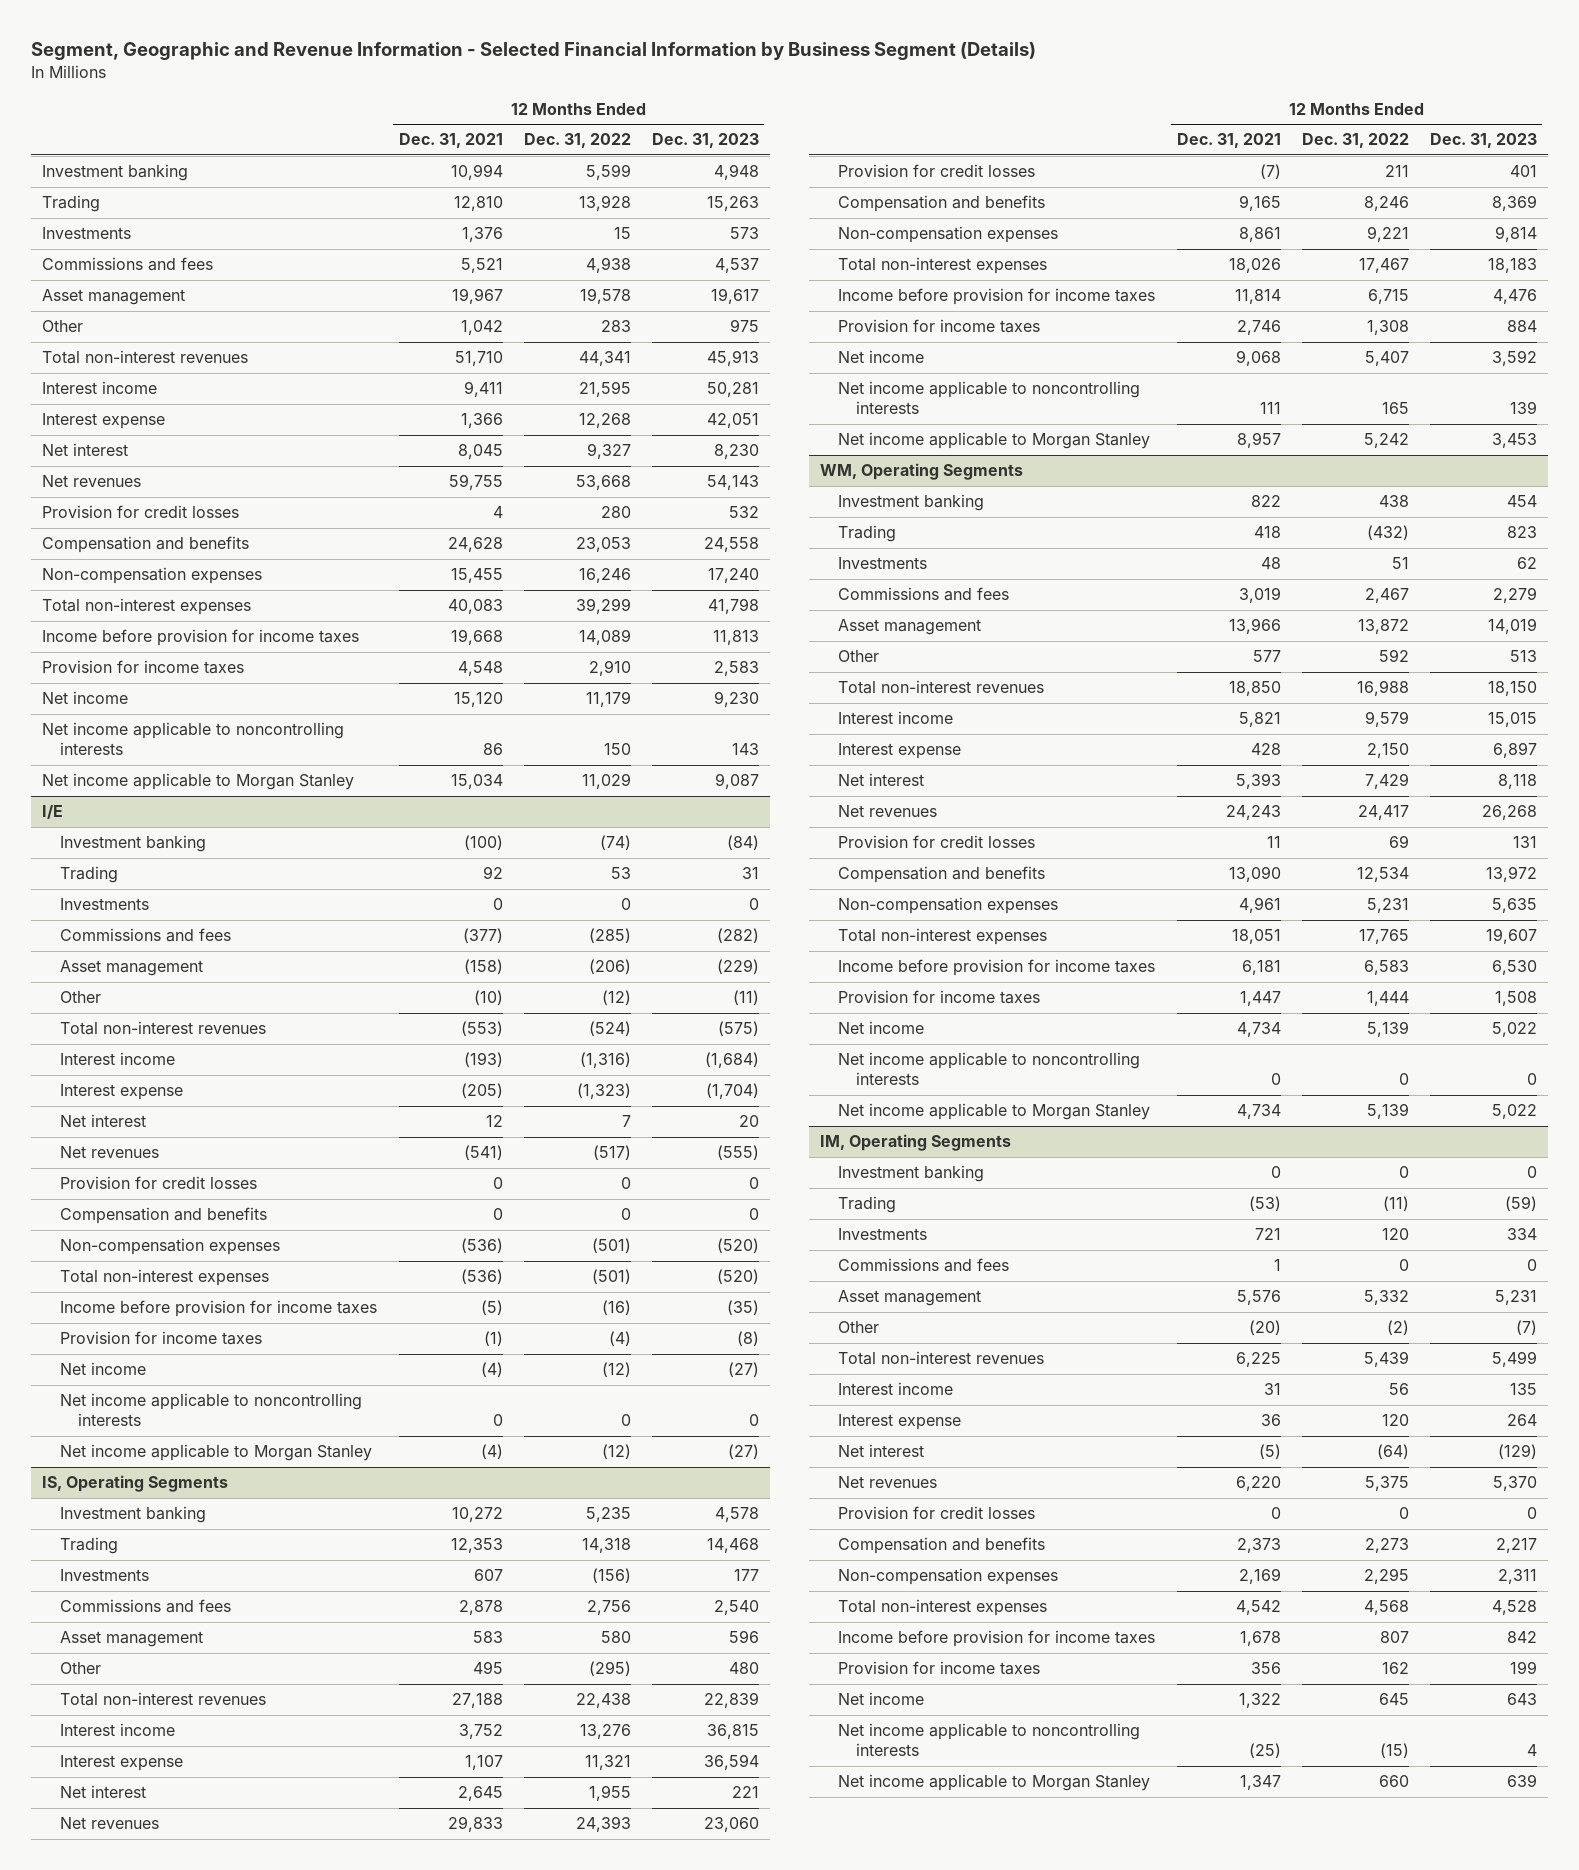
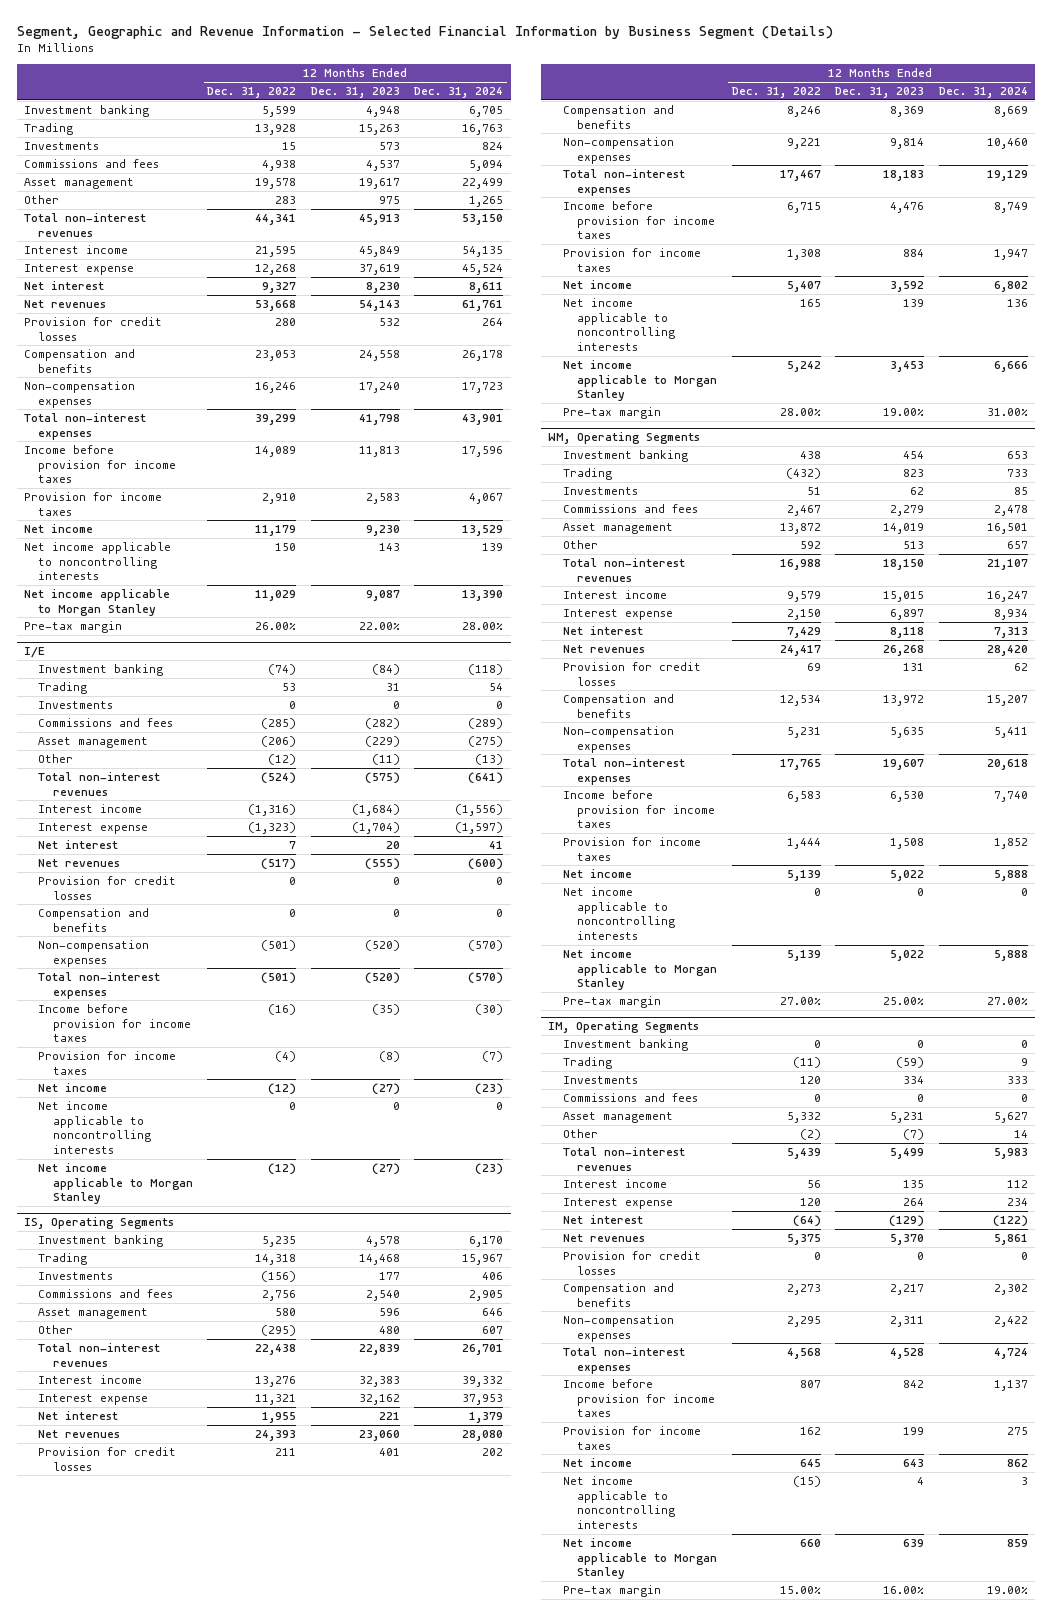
- | 12 Months Ended Dec. 31, 2021 | 12 Months Ended Dec. 31, 2022 | 12 Months Ended Dec. 31, 2023
+ | 12 Months Ended Dec. 31, 2022 | 12 Months Ended Dec. 31, 2023 | 12 Months Ended Dec. 31, 2024
- Interest income | 9,411 | 21,595 | 50,281
- Interest expense | 1,366 | 12,268 | 42,051
+ Interest income | 21,595 | 45,849 | 54,135
+ Interest expense | 12,268 | 37,619 | 45,524
+ Pre-tax margin | 26.00% | 22.00% | 28.00%
@ IS, Operating Segments
- Interest income | 3,752 | 13,276 | 36,815
- Interest expense | 1,107 | 11,321 | 36,594
+ Interest income | 13,276 | 32,383 | 39,332
+ Interest expense | 11,321 | 32,162 | 37,953
+ Pre-tax margin | 28.00% | 19.00% | 31.00%
@ WM, Operating Segments
+ Pre-tax margin | 27.00% | 25.00% | 27.00%
@ IM, Operating Segments
+ Pre-tax margin | 15.00% | 16.00% | 19.00%

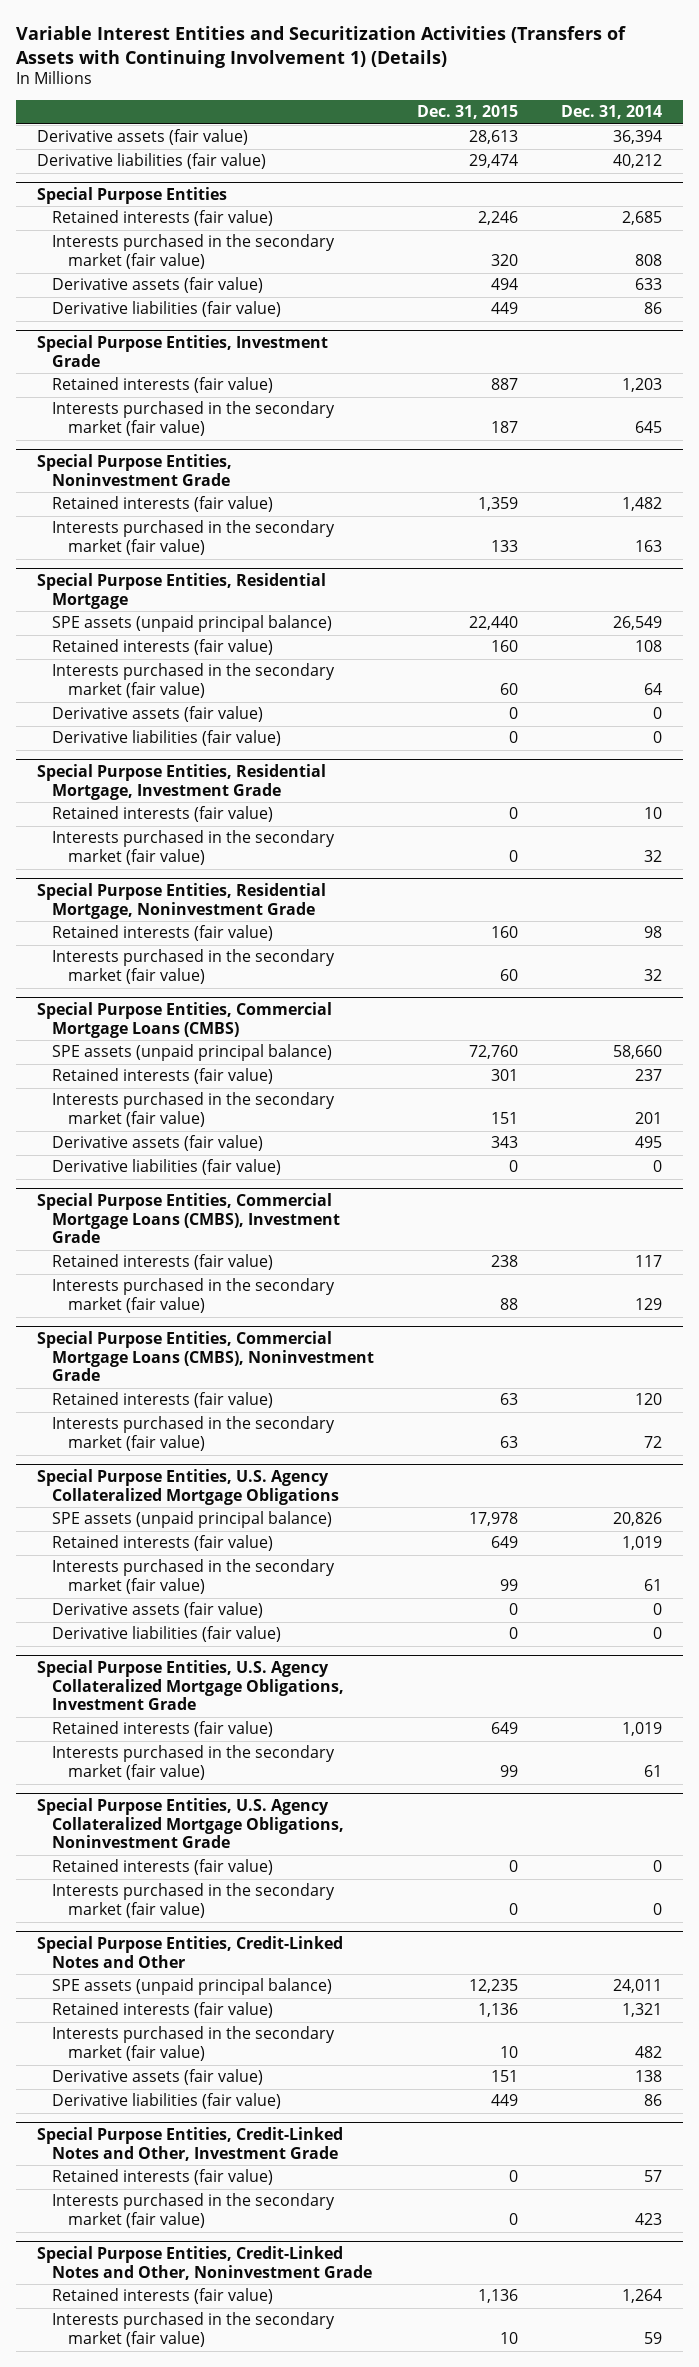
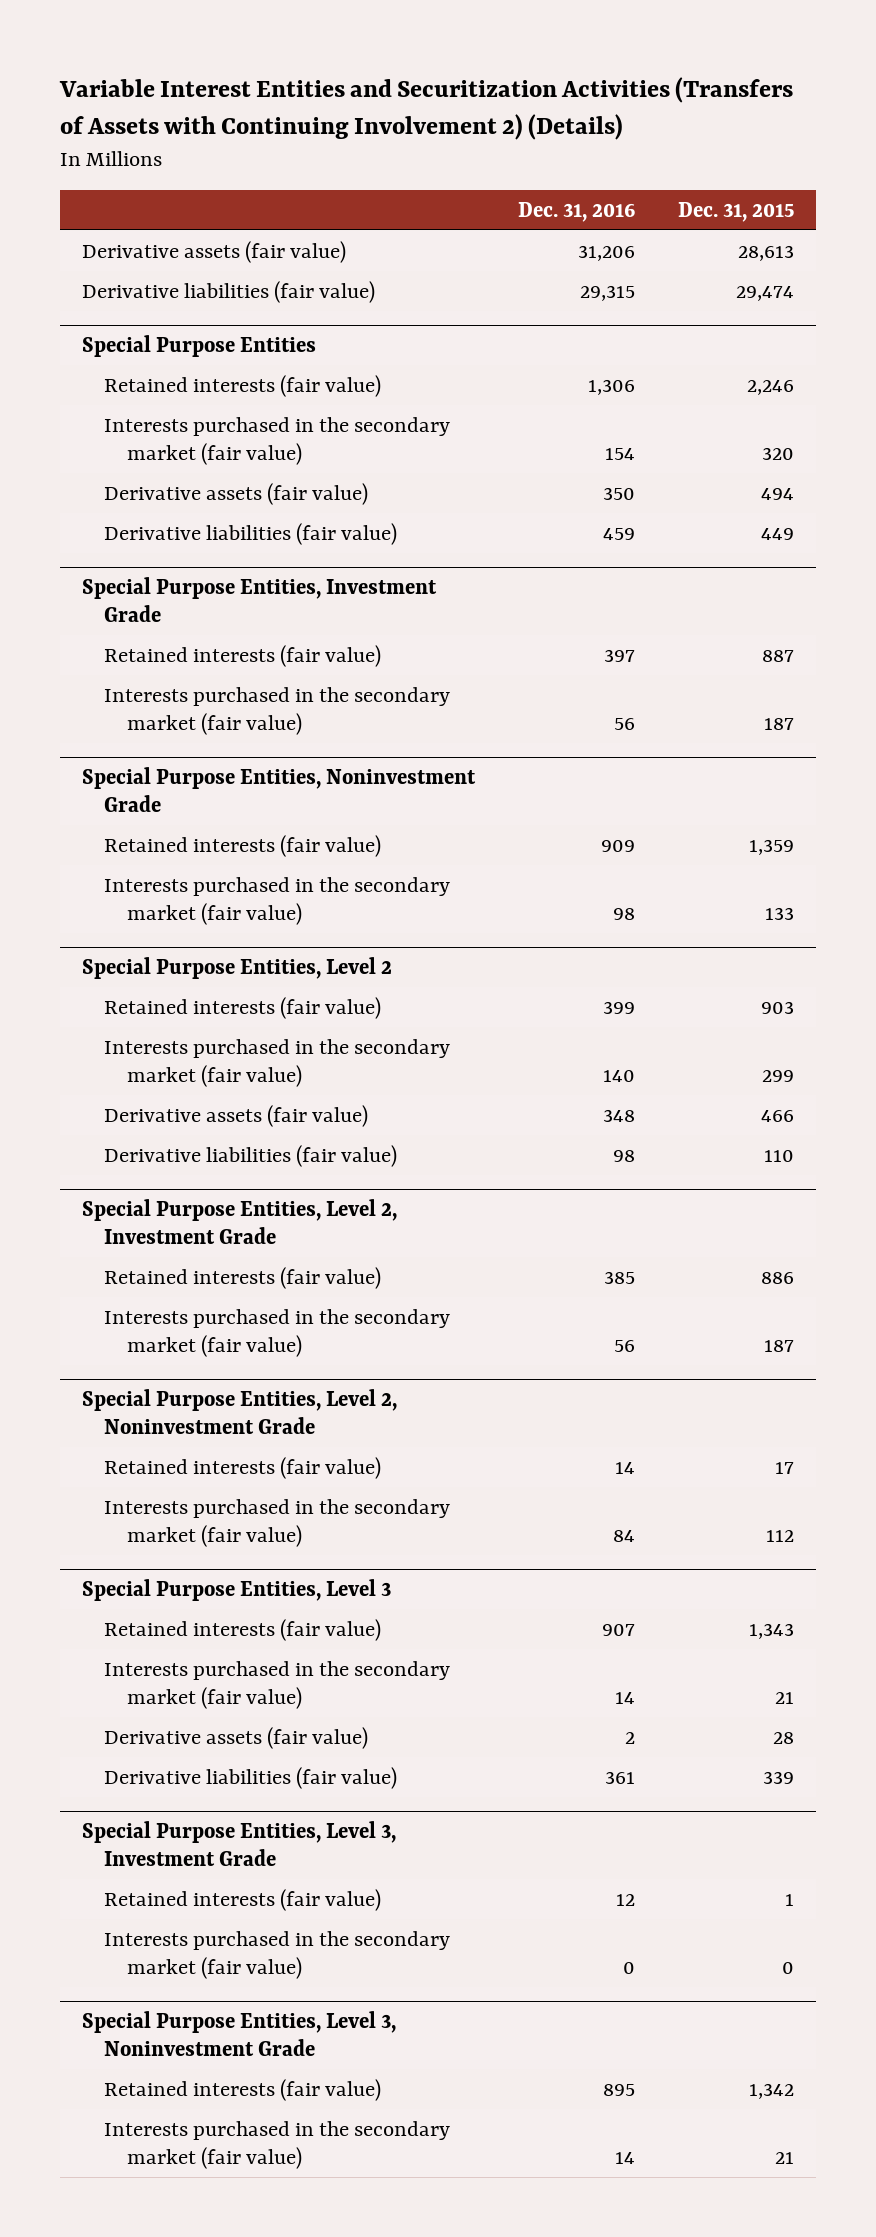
- Variable Interest Entities and Securitization Activities (Transfers of Assets with Continuing Involvement 1) (Details)
+ Variable Interest Entities and Securitization Activities (Transfers of Assets with Continuing Involvement 2) (Details)
- | Dec. 31, 2015 | Dec. 31, 2014
+ | Dec. 31, 2016 | Dec. 31, 2015
- Special Purpose Entities, Residential Mortgage
- SPE assets (unpaid principal balance) | 22,440 | 26,549
- Retained interests (fair value) | 160 | 108
- Interests purchased in the secondary market (fair value) | 60 | 64
- Derivative assets (fair value) | 0 | 0
- Derivative liabilities (fair value) | 0 | 0
- Special Purpose Entities, Residential Mortgage, Investment Grade
- Retained interests (fair value) | 0 | 10
- Interests purchased in the secondary market (fair value) | 0 | 32
- Special Purpose Entities, Residential Mortgage, Noninvestment Grade
- Retained interests (fair value) | 160 | 98
- Interests purchased in the secondary market (fair value) | 60 | 32
- Special Purpose Entities, Commercial Mortgage Loans (CMBS)
- SPE assets (unpaid principal balance) | 72,760 | 58,660
- Retained interests (fair value) | 301 | 237
- Interests purchased in the secondary market (fair value) | 151 | 201
- Derivative assets (fair value) | 343 | 495
- Derivative liabilities (fair value) | 0 | 0
- Special Purpose Entities, Commercial Mortgage Loans (CMBS), Investment Grade
- Retained interests (fair value) | 238 | 117
- Interests purchased in the secondary market (fair value) | 88 | 129
- Special Purpose Entities, Commercial Mortgage Loans (CMBS), Noninvestment Grade
- Retained interests (fair value) | 63 | 120
- Interests purchased in the secondary market (fair value) | 63 | 72
- Special Purpose Entities, U.S. Agency Collateralized Mortgage Obligations
- SPE assets (unpaid principal balance) | 17,978 | 20,826
- Retained interests (fair value) | 649 | 1,019
- Interests purchased in the secondary market (fair value) | 99 | 61
- Derivative assets (fair value) | 0 | 0
- Derivative liabilities (fair value) | 0 | 0
- Special Purpose Entities, U.S. Agency Collateralized Mortgage Obligations, Investment Grade
- Retained interests (fair value) | 649 | 1,019
- Interests purchased in the secondary market (fair value) | 99 | 61
- Special Purpose Entities, U.S. Agency Collateralized Mortgage Obligations, Noninvestment Grade
- Retained interests (fair value) | 0 | 0
- Interests purchased in the secondary market (fair value) | 0 | 0
- Special Purpose Entities, Credit-Linked Notes and Other
- SPE assets (unpaid principal balance) | 12,235 | 24,011
- Retained interests (fair value) | 1,136 | 1,321
- Interests purchased in the secondary market (fair value) | 10 | 482
- Derivative assets (fair value) | 151 | 138
- Derivative liabilities (fair value) | 449 | 86
- Special Purpose Entities, Credit-Linked Notes and Other, Investment Grade
- Retained interests (fair value) | 0 | 57
+ Special Purpose Entities, Level 2
+ Retained interests (fair value) | 399 | 903
+ Interests purchased in the secondary market (fair value) | 140 | 299
+ Derivative assets (fair value) | 348 | 466
+ Derivative liabilities (fair value) | 98 | 110
+ Special Purpose Entities, Level 2, Investment Grade
+ Retained interests (fair value) | 385 | 886
+ Interests purchased in the secondary market (fair value) | 56 | 187
+ Special Purpose Entities, Level 2, Noninvestment Grade
+ Retained interests (fair value) | 14 | 17
+ Interests purchased in the secondary market (fair value) | 84 | 112
+ Special Purpose Entities, Level 3
+ Retained interests (fair value) | 907 | 1,343
+ Interests purchased in the secondary market (fair value) | 14 | 21
+ Derivative assets (fair value) | 2 | 28
+ Derivative liabilities (fair value) | 361 | 339
+ Special Purpose Entities, Level 3, Investment Grade
+ Retained interests (fair value) | 12 | 1
- Special Purpose Entities, Credit-Linked Notes and Other, Noninvestment Grade
- Retained interests (fair value) | 1,136 | 1,264
- Interests purchased in the secondary market (fair value) | 10 | 59
+ Special Purpose Entities, Level 3, Noninvestment Grade
+ Retained interests (fair value) | 895 | 1,342
+ Interests purchased in the secondary market (fair value) | 14 | 21

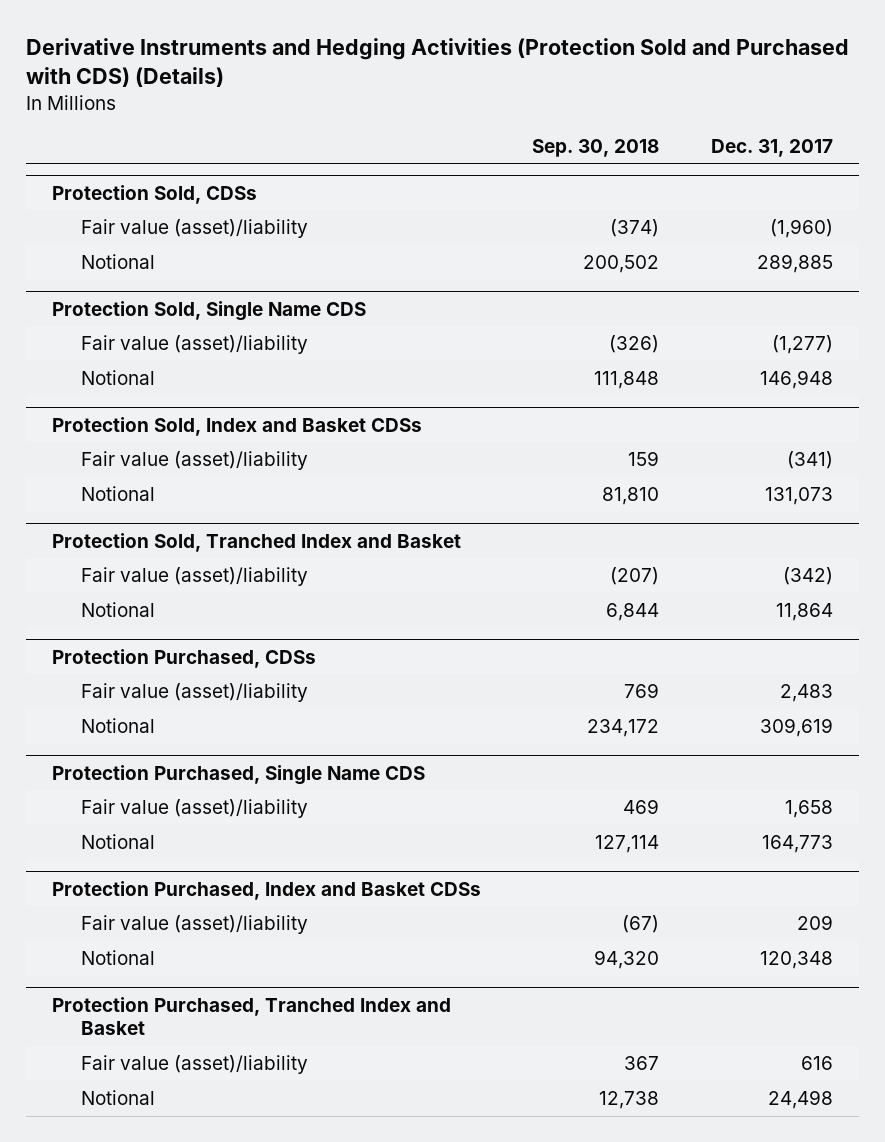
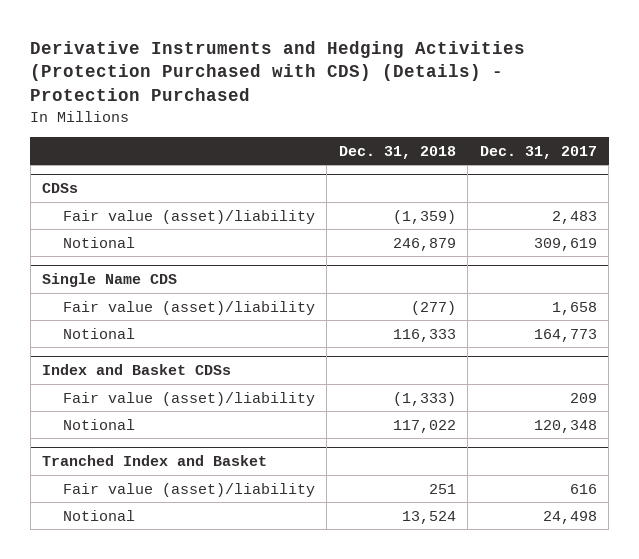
- Derivative Instruments and Hedging Activities (Protection Sold and Purchased with CDS) (Details)
+ Derivative Instruments and Hedging Activities (Protection Purchased with CDS) (Details) - Protection Purchased
- | Sep. 30, 2018 | Dec. 31, 2017
+ | Dec. 31, 2018 | Dec. 31, 2017
- Protection Sold, CDSs
- Fair value (asset)/liability | (374) | (1,960)
- Notional | 200,502 | 289,885
- Protection Sold, Single Name CDS
- Fair value (asset)/liability | (326) | (1,277)
- Notional | 111,848 | 146,948
- Protection Sold, Index and Basket CDSs
- Fair value (asset)/liability | 159 | (341)
- Notional | 81,810 | 131,073
- Protection Sold, Tranched Index and Basket
- Fair value (asset)/liability | (207) | (342)
- Notional | 6,844 | 11,864
- Protection Purchased, CDSs
+ CDSs
- Protection Purchased, Single Name CDS
+ Single Name CDS
- Protection Purchased, Index and Basket CDSs
+ Index and Basket CDSs
- Protection Purchased, Tranched Index and Basket
+ Tranched Index and Basket

